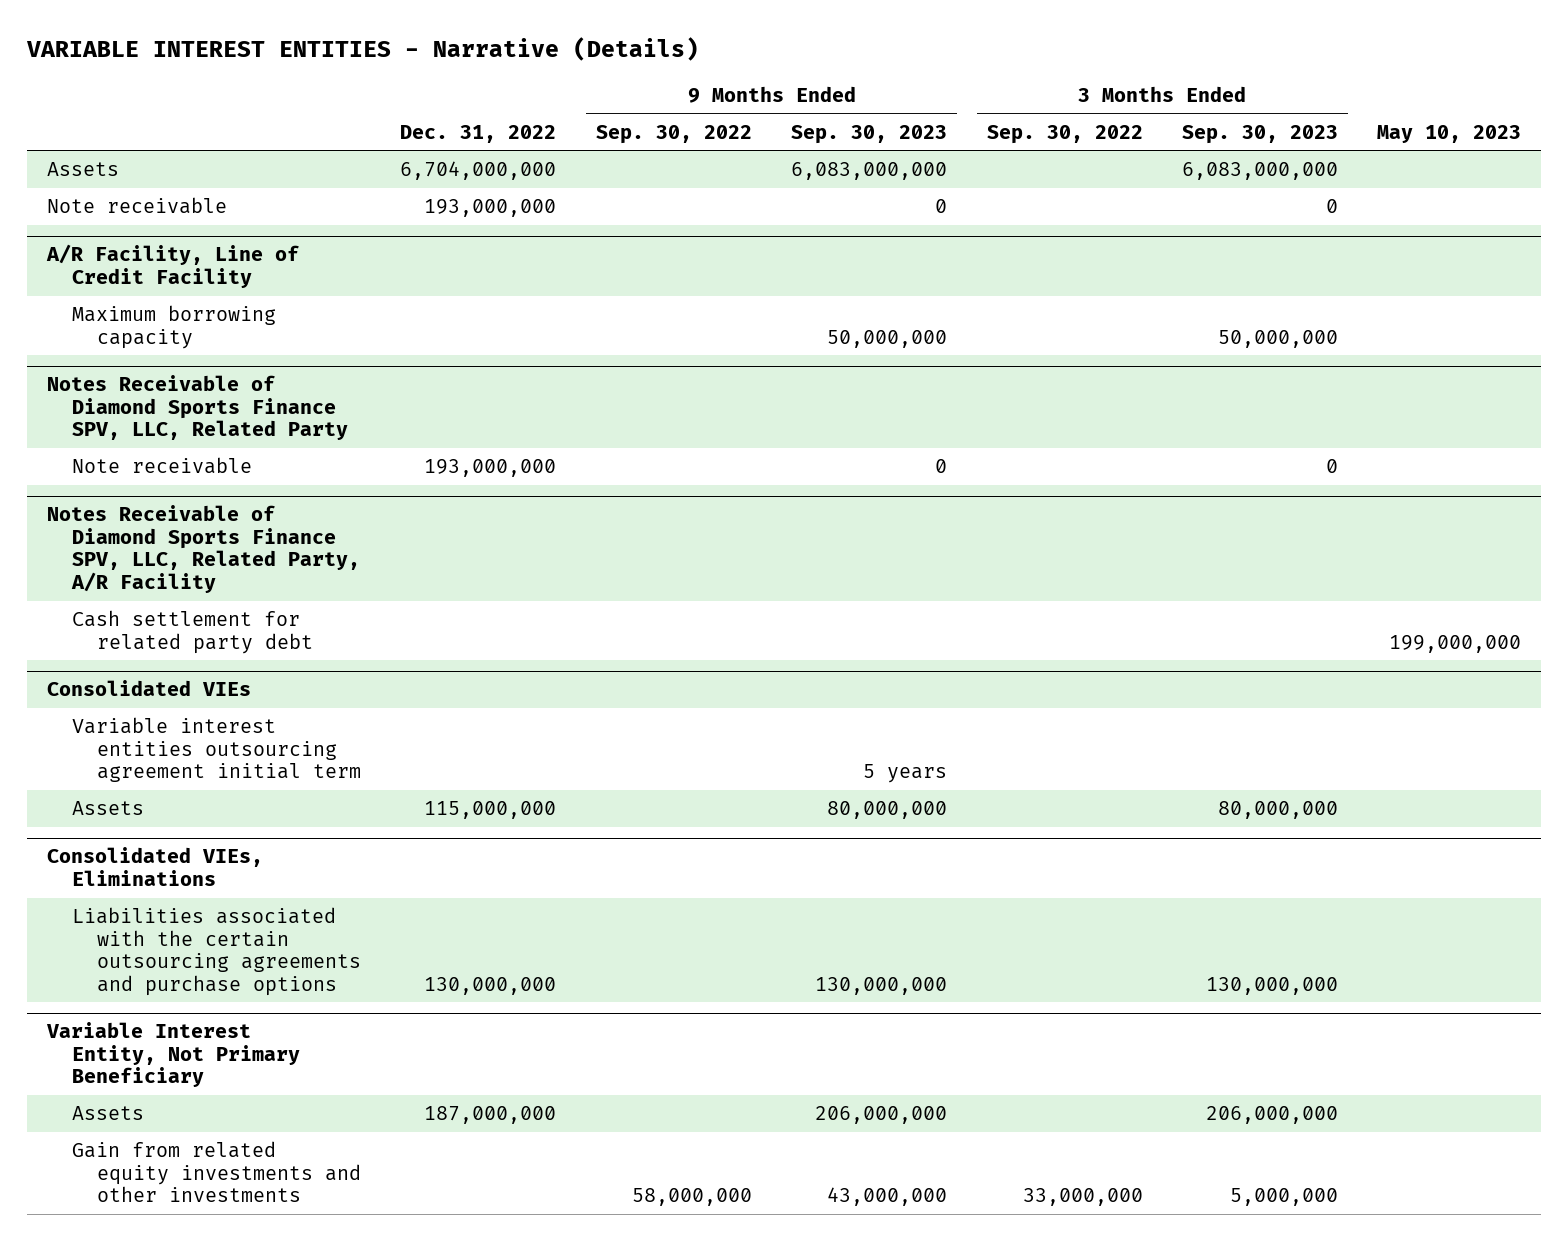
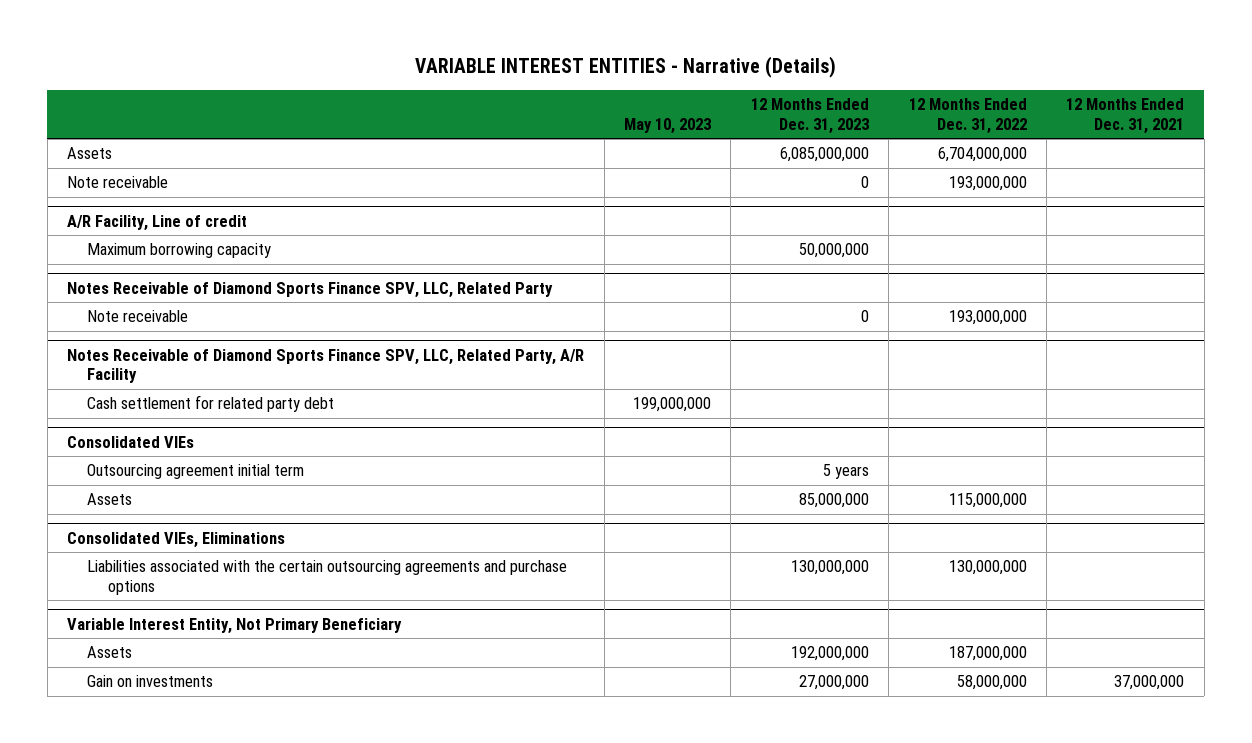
- | Dec. 31, 2022 | 9 Months Ended Sep. 30, 2022 | 9 Months Ended Sep. 30, 2023 | 3 Months Ended Sep. 30, 2022 | 3 Months Ended Sep. 30, 2023 | May 10, 2023
+ | May 10, 2023 | 12 Months Ended Dec. 31, 2023 | 12 Months Ended Dec. 31, 2022 | 12 Months Ended Dec. 31, 2021
- A/R Facility, Line of Credit Facility
+ A/R Facility, Line of credit
@ Consolidated VIEs
- Variable interest entities outsourcing agreement initial term | | | 5 years | | |
+ Outsourcing agreement initial term | | 5 years | |
@ Variable Interest Entity, Not Primary Beneficiary
- Gain from related equity investments and other investments | | 58,000,000 | 43,000,000 | 33,000,000 | 5,000,000 |
+ Gain on investments | | 27,000,000 | 58,000,000 | 37,000,000

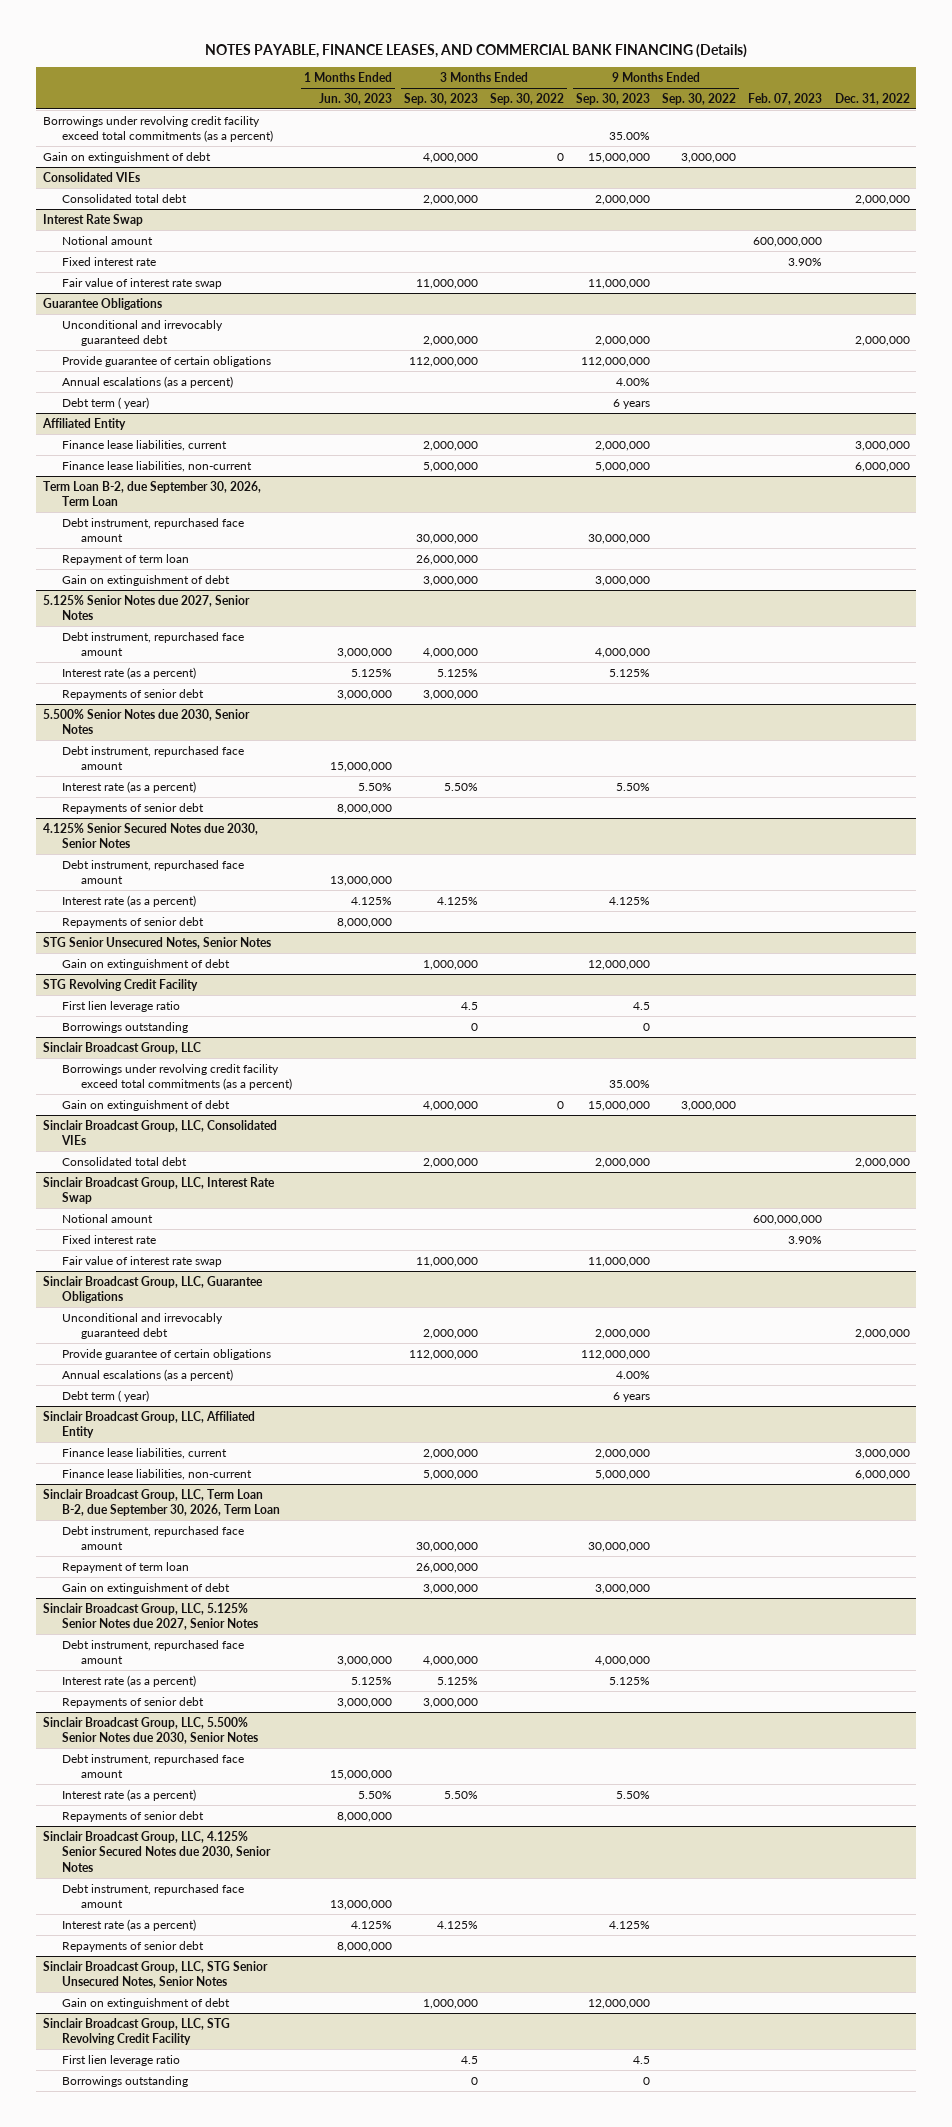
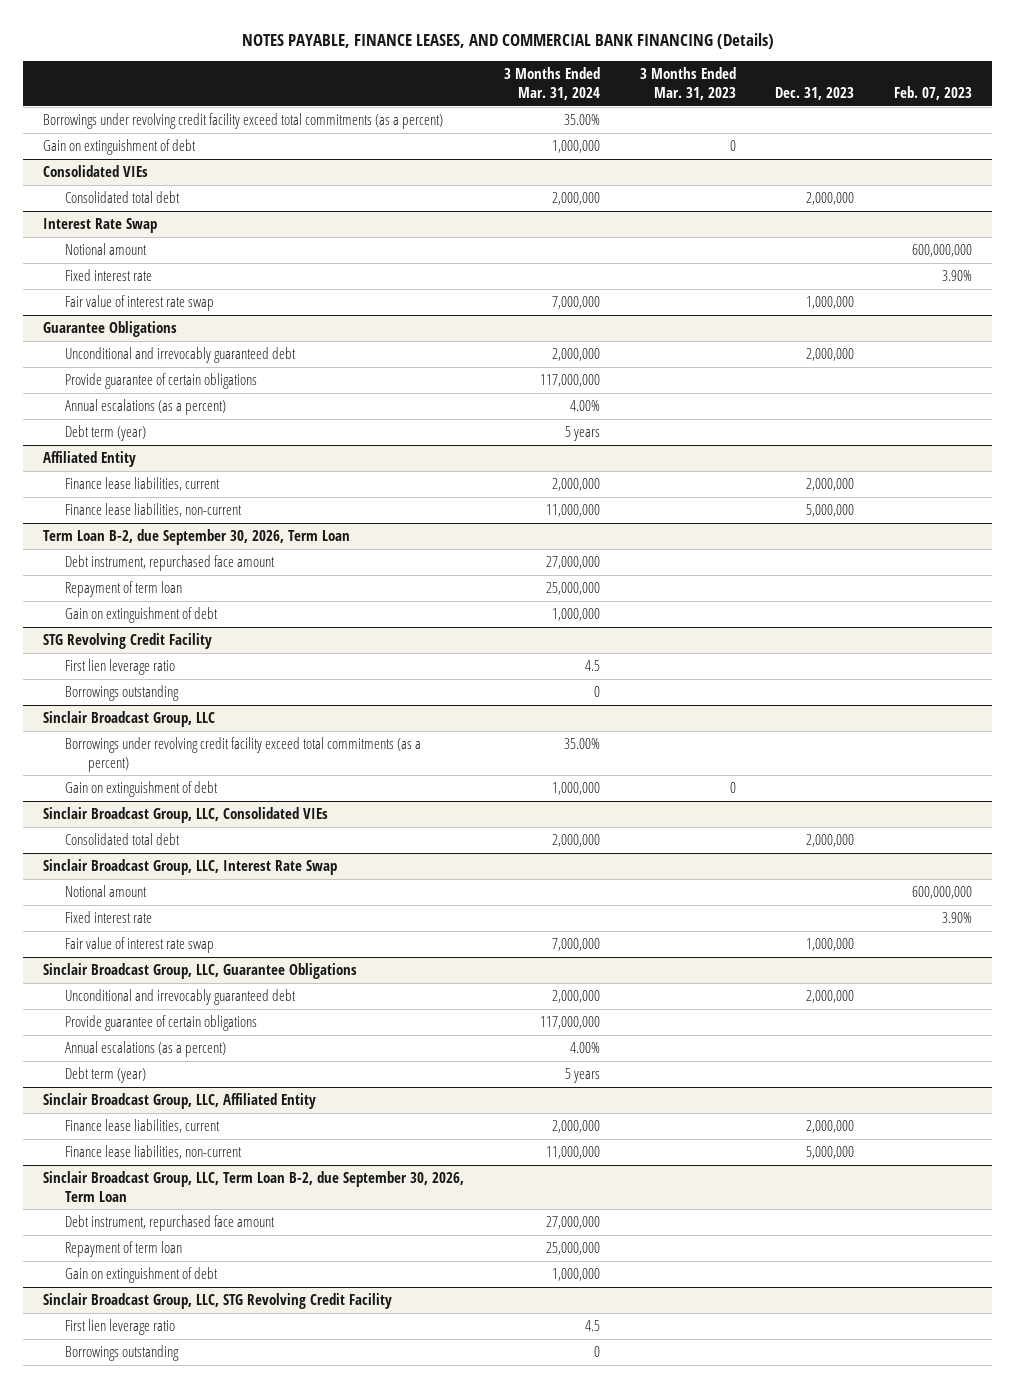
- | 1 Months Ended Jun. 30, 2023 | 3 Months Ended Sep. 30, 2023 | 3 Months Ended Sep. 30, 2022 | 9 Months Ended Sep. 30, 2023 | 9 Months Ended Sep. 30, 2022 | Feb. 07, 2023 | Dec. 31, 2022
+ | 3 Months Ended Mar. 31, 2024 | 3 Months Ended Mar. 31, 2023 | Dec. 31, 2023 | Feb. 07, 2023
@ Guarantee Obligations
- Debt term ( year) | | | | 6 years | | |
+ Debt term (year) | 5 years | | |
- 5.125% Senior Notes due 2027, Senior Notes
- Debt instrument, repurchased face amount | 3,000,000 | 4,000,000 | | 4,000,000 | | |
- Interest rate (as a percent) | 5.125% | 5.125% | | 5.125% | | |
- Repayments of senior debt | 3,000,000 | 3,000,000 | | | | |
- 5.500% Senior Notes due 2030, Senior Notes
- Debt instrument, repurchased face amount | 15,000,000 | | | | | |
- Interest rate (as a percent) | 5.50% | 5.50% | | 5.50% | | |
- Repayments of senior debt | 8,000,000 | | | | | |
- 4.125% Senior Secured Notes due 2030, Senior Notes
- Debt instrument, repurchased face amount | 13,000,000 | | | | | |
- Interest rate (as a percent) | 4.125% | 4.125% | | 4.125% | | |
- Repayments of senior debt | 8,000,000 | | | | | |
- STG Senior Unsecured Notes, Senior Notes
- Gain on extinguishment of debt | | 1,000,000 | | 12,000,000 | | |
@ Sinclair Broadcast Group, LLC, Guarantee Obligations
- Debt term ( year) | | | | 6 years | | |
+ Debt term (year) | 5 years | | |
- Sinclair Broadcast Group, LLC, 5.125% Senior Notes due 2027, Senior Notes
- Debt instrument, repurchased face amount | 3,000,000 | 4,000,000 | | 4,000,000 | | |
- Interest rate (as a percent) | 5.125% | 5.125% | | 5.125% | | |
- Repayments of senior debt | 3,000,000 | 3,000,000 | | | | |
- Sinclair Broadcast Group, LLC, 5.500% Senior Notes due 2030, Senior Notes
- Debt instrument, repurchased face amount | 15,000,000 | | | | | |
- Interest rate (as a percent) | 5.50% | 5.50% | | 5.50% | | |
- Repayments of senior debt | 8,000,000 | | | | | |
- Sinclair Broadcast Group, LLC, 4.125% Senior Secured Notes due 2030, Senior Notes
- Debt instrument, repurchased face amount | 13,000,000 | | | | | |
- Interest rate (as a percent) | 4.125% | 4.125% | | 4.125% | | |
- Repayments of senior debt | 8,000,000 | | | | | |
- Sinclair Broadcast Group, LLC, STG Senior Unsecured Notes, Senior Notes
- Gain on extinguishment of debt | | 1,000,000 | | 12,000,000 | | |

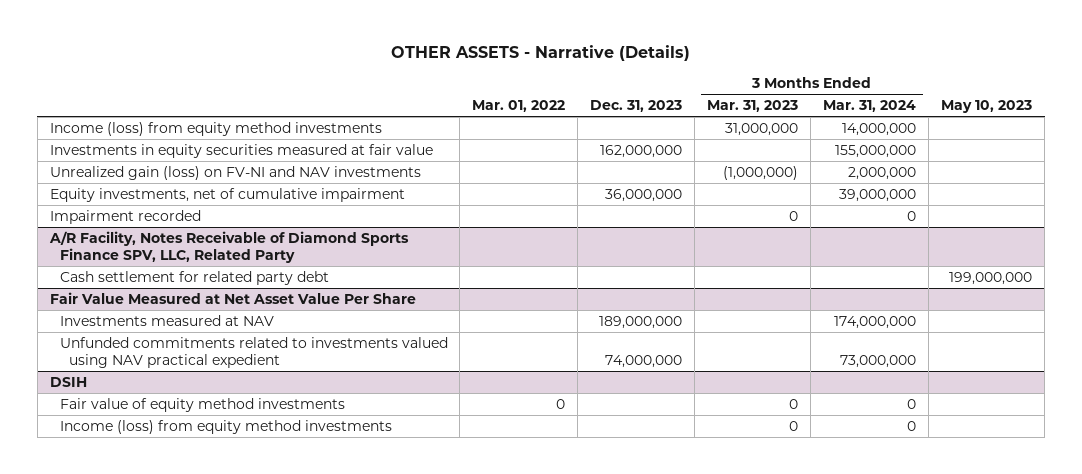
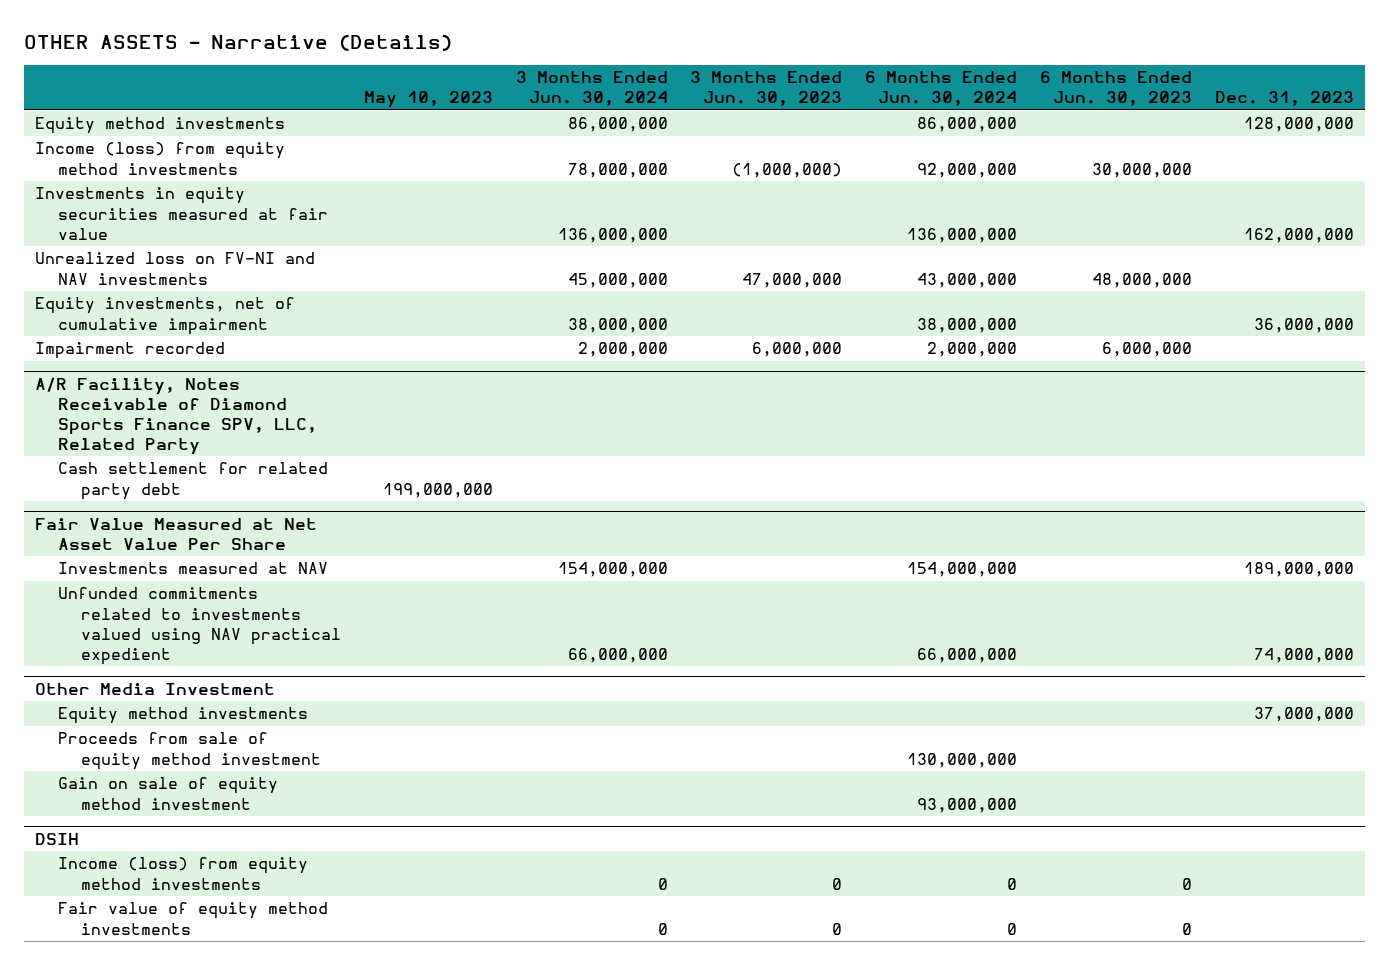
- | Mar. 01, 2022 | Dec. 31, 2023 | 3 Months Ended Mar. 31, 2023 | 3 Months Ended Mar. 31, 2024 | May 10, 2023
+ | May 10, 2023 | 3 Months Ended Jun. 30, 2024 | 3 Months Ended Jun. 30, 2023 | 6 Months Ended Jun. 30, 2024 | 6 Months Ended Jun. 30, 2023 | Dec. 31, 2023
+ Equity method investments | | 86,000,000 | | 86,000,000 | | 128,000,000
- Unrealized gain (loss) on FV-NI and NAV investments | | | (1,000,000) | 2,000,000 |
+ Unrealized loss on FV-NI and NAV investments | | 45,000,000 | 47,000,000 | 43,000,000 | 48,000,000 |
+ Other Media Investment
+ Equity method investments | | | | | | 37,000,000
+ Proceeds from sale of equity method investment | | | | 130,000,000 | |
+ Gain on sale of equity method investment | | | | 93,000,000 | |
@ DSIH
moved down: Fair value of equity method investments | | 0 | 0 | 0 | 0 |

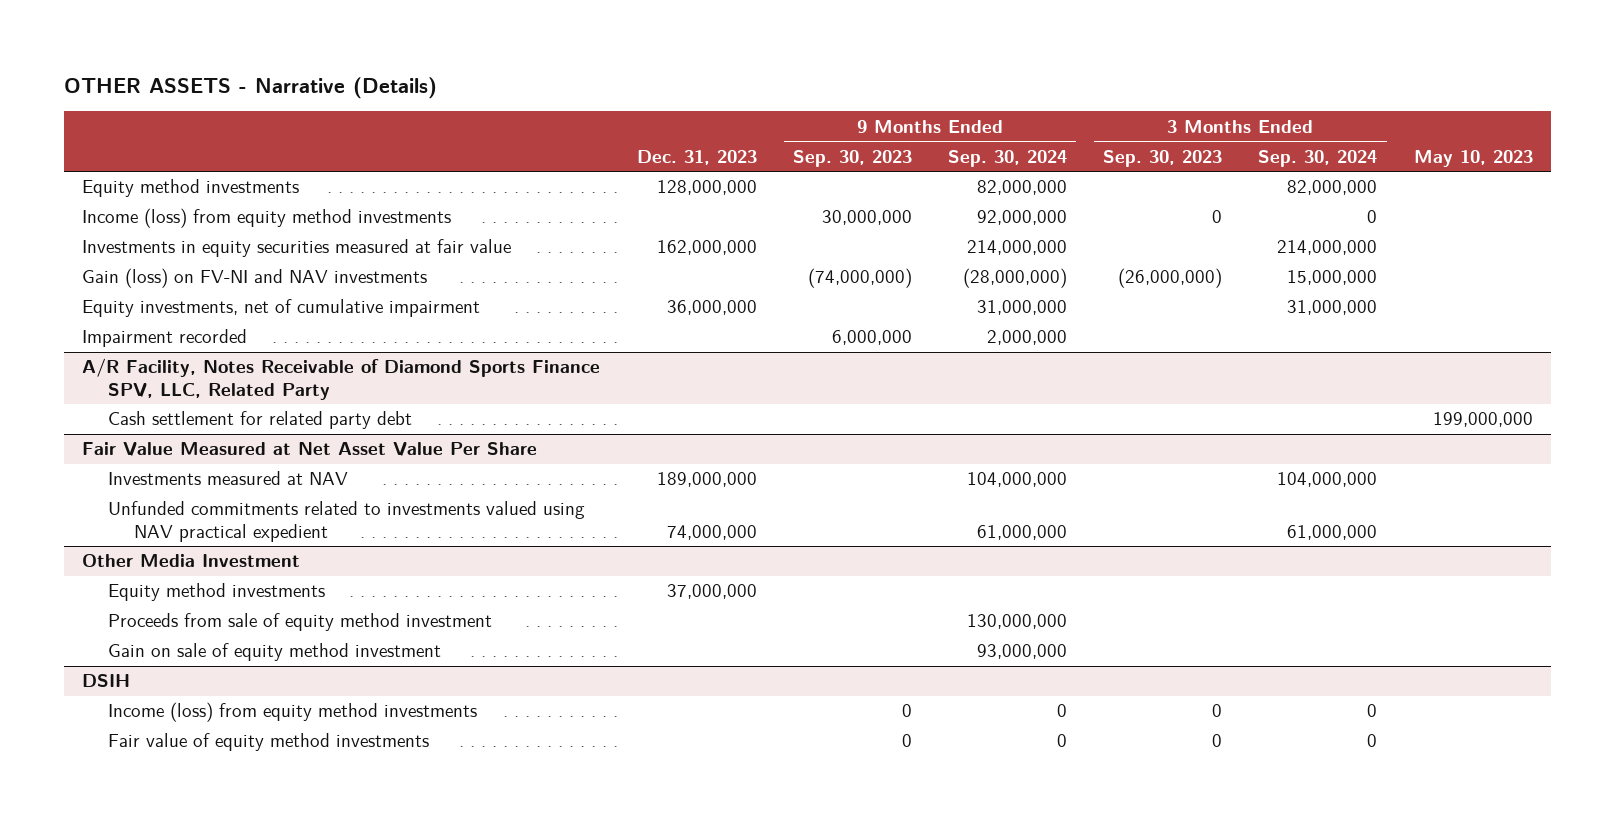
- | May 10, 2023 | 3 Months Ended Jun. 30, 2024 | 3 Months Ended Jun. 30, 2023 | 6 Months Ended Jun. 30, 2024 | 6 Months Ended Jun. 30, 2023 | Dec. 31, 2023
+ | Dec. 31, 2023 | 9 Months Ended Sep. 30, 2023 | 9 Months Ended Sep. 30, 2024 | 3 Months Ended Sep. 30, 2023 | 3 Months Ended Sep. 30, 2024 | May 10, 2023
- Unrealized loss on FV-NI and NAV investments | | 45,000,000 | 47,000,000 | 43,000,000 | 48,000,000 |
+ Gain (loss) on FV-NI and NAV investments | | (74,000,000) | (28,000,000) | (26,000,000) | 15,000,000 |

